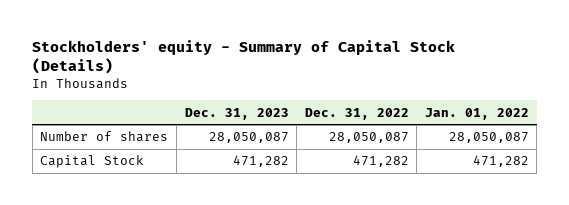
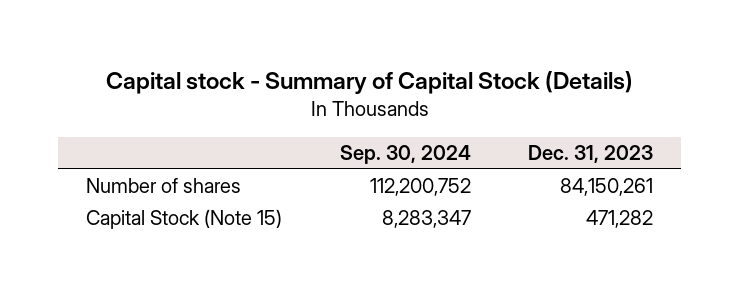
- Stockholders' equity - Summary of Capital Stock (Details)
+ Capital stock - Summary of Capital Stock (Details)
- | Dec. 31, 2023 | Dec. 31, 2022 | Jan. 01, 2022
+ | Sep. 30, 2024 | Dec. 31, 2023
- Number of shares | 28,050,087 | 28,050,087 | 28,050,087
- Capital Stock | 471,282 | 471,282 | 471,282
+ Number of shares | 112,200,752 | 84,150,261
+ Capital Stock (Note 15) | 8,283,347 | 471,282

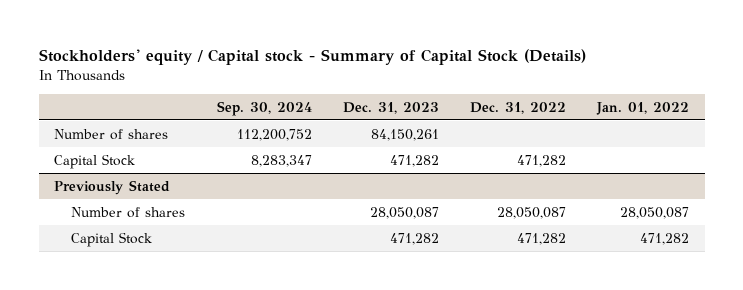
- Capital stock - Summary of Capital Stock (Details)
+ Stockholders' equity / Capital stock - Summary of Capital Stock (Details)
- | Sep. 30, 2024 | Dec. 31, 2023
+ | Sep. 30, 2024 | Dec. 31, 2023 | Dec. 31, 2022 | Jan. 01, 2022
- Capital Stock (Note 15) | 8,283,347 | 471,282
+ Capital Stock | 8,283,347 | 471,282 | 471,282 |
+ Previously Stated
+ Number of shares | | 28,050,087 | 28,050,087 | 28,050,087
+ Capital Stock | | 471,282 | 471,282 | 471,282

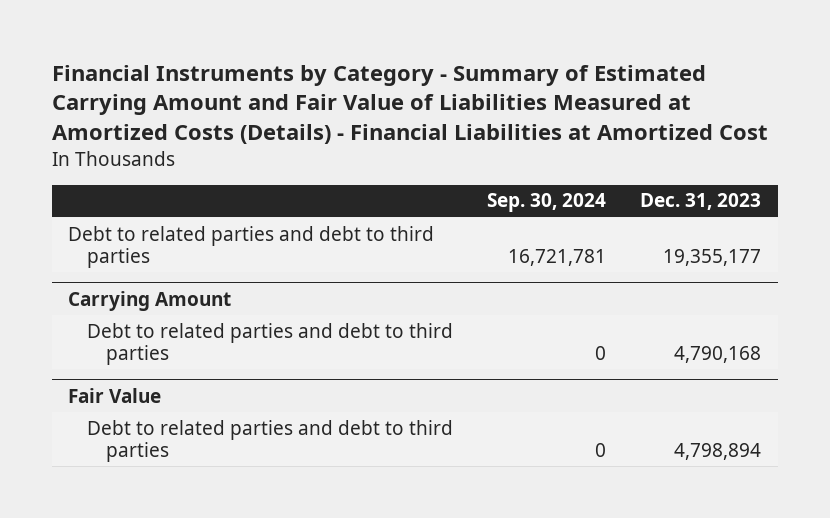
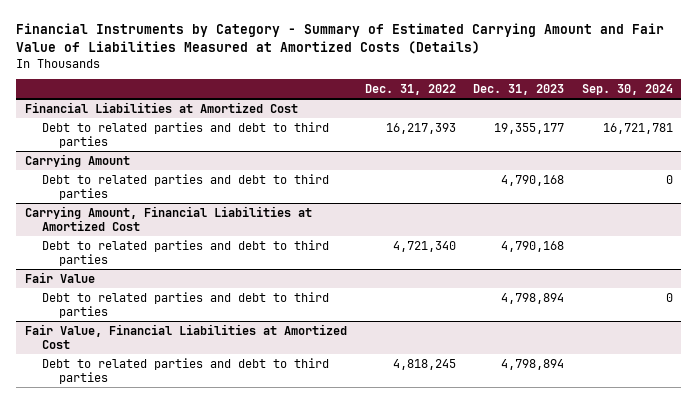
- Financial Instruments by Category - Summary of Estimated Carrying Amount and Fair Value of Liabilities Measured at Amortized Costs (Details) - Financial Liabilities at Amortized Cost
+ Financial Instruments by Category - Summary of Estimated Carrying Amount and Fair Value of Liabilities Measured at Amortized Costs (Details)
- | Sep. 30, 2024 | Dec. 31, 2023
+ | Dec. 31, 2022 | Dec. 31, 2023 | Sep. 30, 2024
+ Financial Liabilities at Amortized Cost
+ Carrying Amount, Financial Liabilities at Amortized Cost
+ Debt to related parties and debt to third parties | 4,721,340 | 4,790,168 |
+ Fair Value, Financial Liabilities at Amortized Cost
+ Debt to related parties and debt to third parties | 4,818,245 | 4,798,894 |

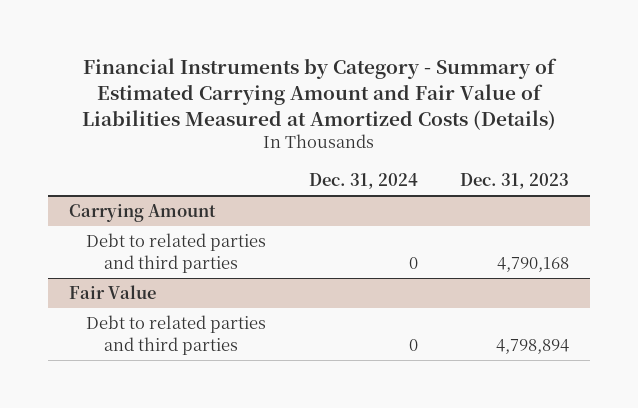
- | Dec. 31, 2022 | Dec. 31, 2023 | Sep. 30, 2024
+ | Dec. 31, 2024 | Dec. 31, 2023
- Financial Liabilities at Amortized Cost
- Debt to related parties and debt to third parties | 16,217,393 | 19,355,177 | 16,721,781
@ Carrying Amount
- Debt to related parties and debt to third parties | | 4,790,168 | 0
- Carrying Amount, Financial Liabilities at Amortized Cost
- Debt to related parties and debt to third parties | 4,721,340 | 4,790,168 |
@ Carrying Amount
+ Debt to related parties and third parties | 0 | 4,790,168
@ Fair Value
- Debt to related parties and debt to third parties | | 4,798,894 | 0
- Fair Value, Financial Liabilities at Amortized Cost
- Debt to related parties and debt to third parties | 4,818,245 | 4,798,894 |
@ Fair Value
+ Debt to related parties and third parties | 0 | 4,798,894

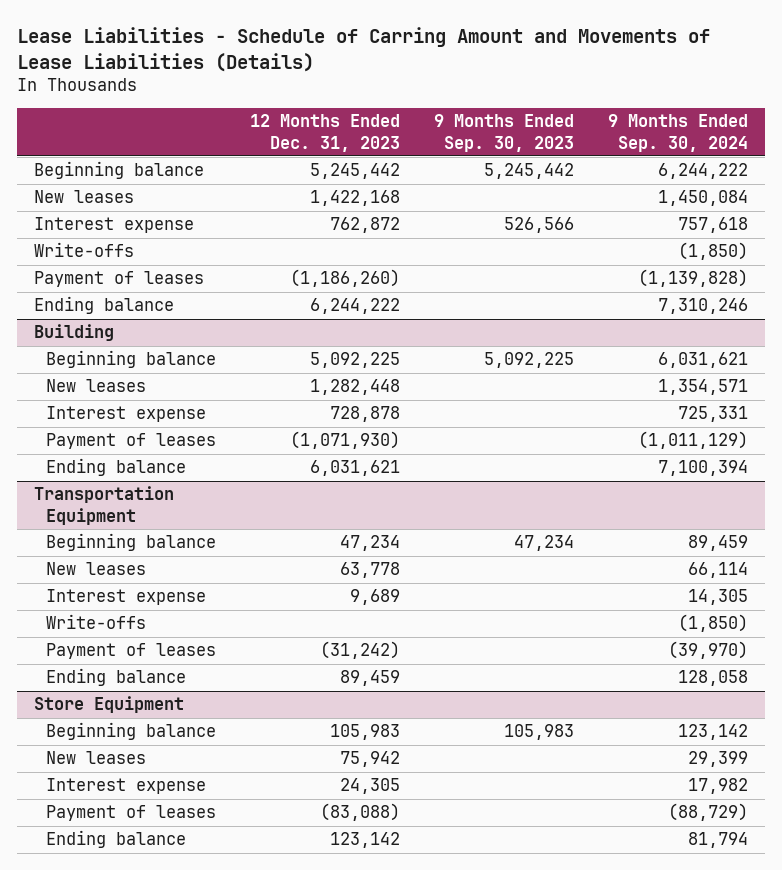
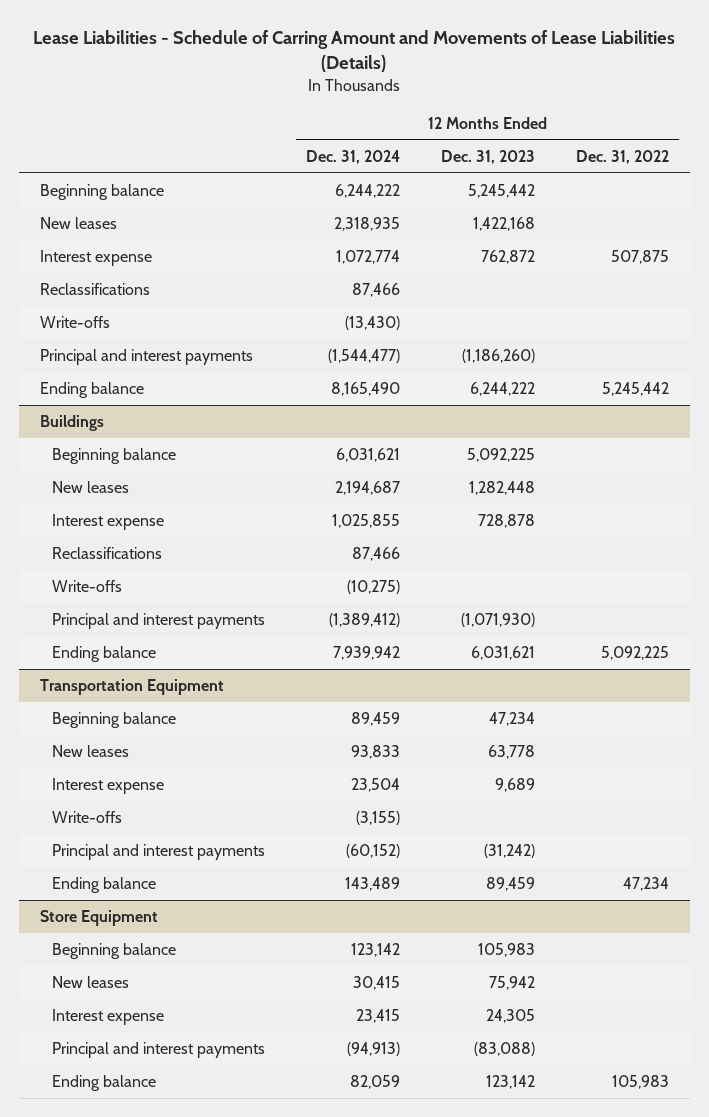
- | 12 Months Ended Dec. 31, 2023 | 9 Months Ended Sep. 30, 2023 | 9 Months Ended Sep. 30, 2024
+ | 12 Months Ended Dec. 31, 2024 | 12 Months Ended Dec. 31, 2023 | 12 Months Ended Dec. 31, 2022
+ Reclassifications | 87,466 | |
- Payment of leases | (1,186,260) | | (1,139,828)
+ Principal and interest payments | (1,544,477) | (1,186,260) |
- Building
+ Buildings
- Payment of leases | (1,071,930) | | (1,011,129)
+ Reclassifications | 87,466 | |
+ Write-offs | (10,275) | |
+ Principal and interest payments | (1,389,412) | (1,071,930) |
@ Transportation Equipment
- Payment of leases | (31,242) | | (39,970)
+ Principal and interest payments | (60,152) | (31,242) |
@ Store Equipment
- Payment of leases | (83,088) | | (88,729)
+ Principal and interest payments | (94,913) | (83,088) |

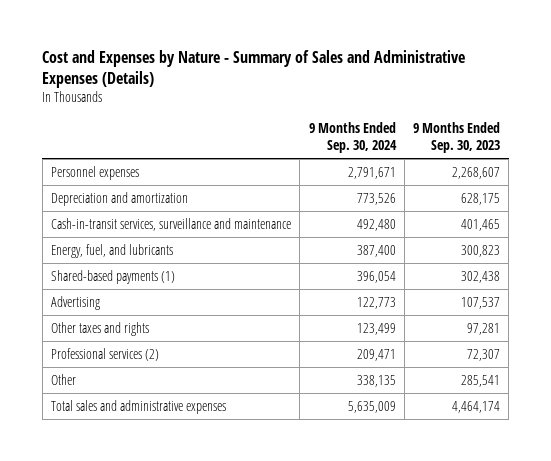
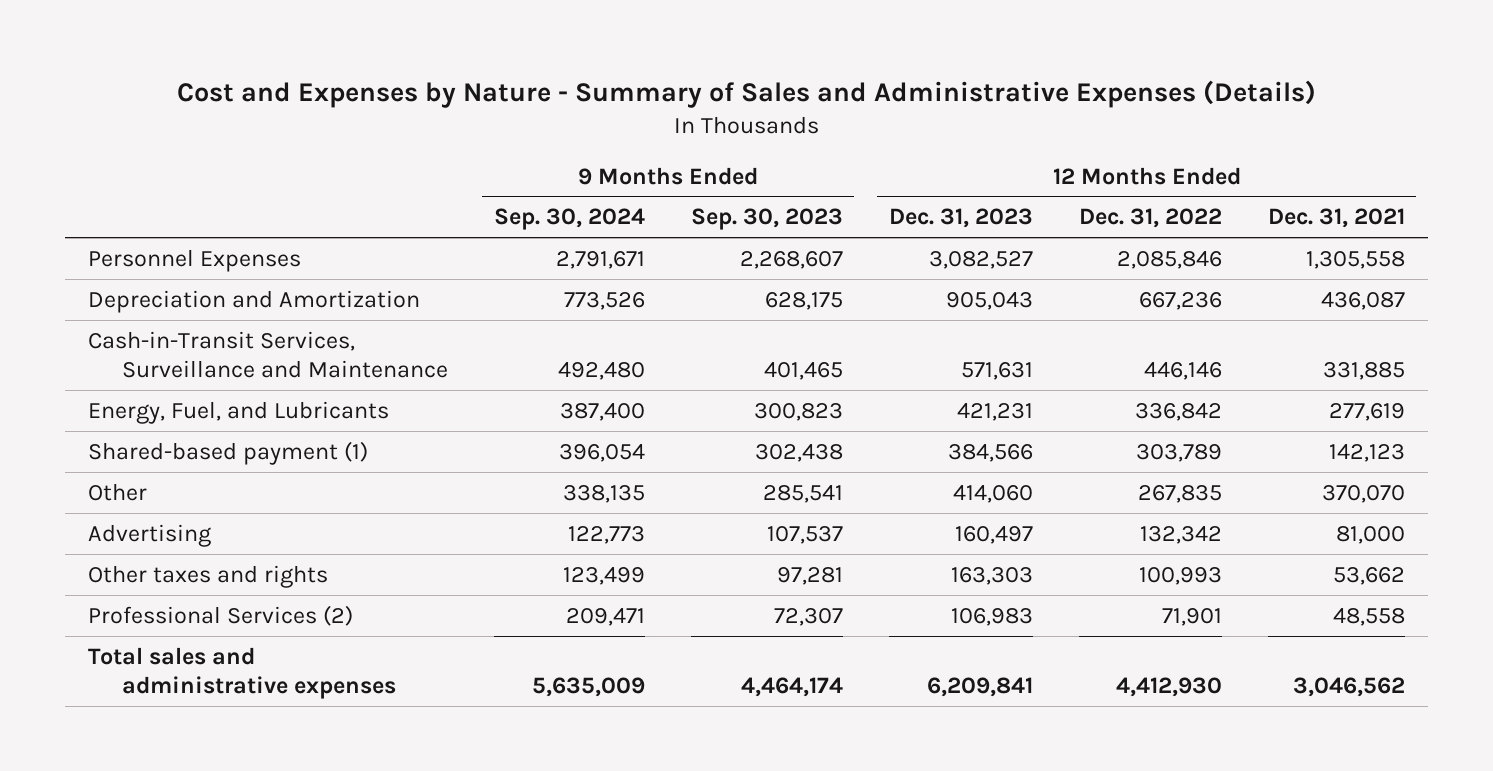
- | 9 Months Ended Sep. 30, 2024 | 9 Months Ended Sep. 30, 2023
+ | 9 Months Ended Sep. 30, 2024 | 9 Months Ended Sep. 30, 2023 | 12 Months Ended Dec. 31, 2023 | 12 Months Ended Dec. 31, 2022 | 12 Months Ended Dec. 31, 2021
- Personnel expenses | 2,791,671 | 2,268,607
- Depreciation and amortization | 773,526 | 628,175
- Cash-in-transit services, surveillance and maintenance | 492,480 | 401,465
- Energy, fuel, and lubricants | 387,400 | 300,823
- Shared-based payments (1) | 396,054 | 302,438
+ Personnel Expenses | 2,791,671 | 2,268,607 | 3,082,527 | 2,085,846 | 1,305,558
+ Depreciation and Amortization | 773,526 | 628,175 | 905,043 | 667,236 | 436,087
+ Cash-in-Transit Services, Surveillance and Maintenance | 492,480 | 401,465 | 571,631 | 446,146 | 331,885
+ Energy, Fuel, and Lubricants | 387,400 | 300,823 | 421,231 | 336,842 | 277,619
+ Shared-based payment (1) | 396,054 | 302,438 | 384,566 | 303,789 | 142,123
moved up: Other | 338,135 | 285,541 | 414,060 | 267,835 | 370,070
- Professional services (2) | 209,471 | 72,307
+ Professional Services (2) | 209,471 | 72,307 | 106,983 | 71,901 | 48,558

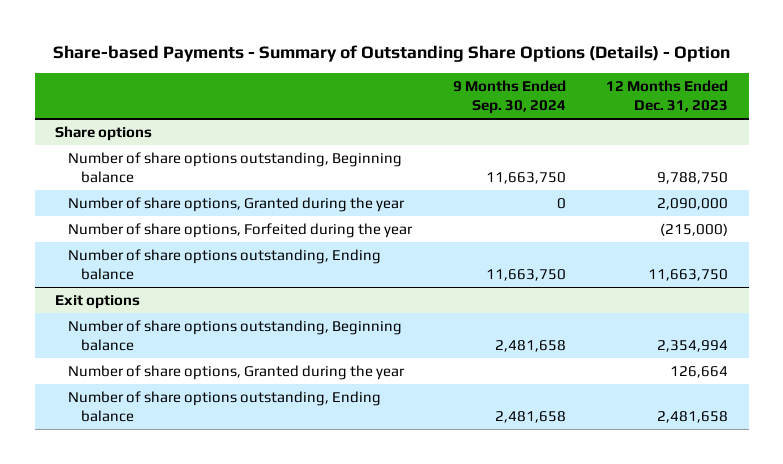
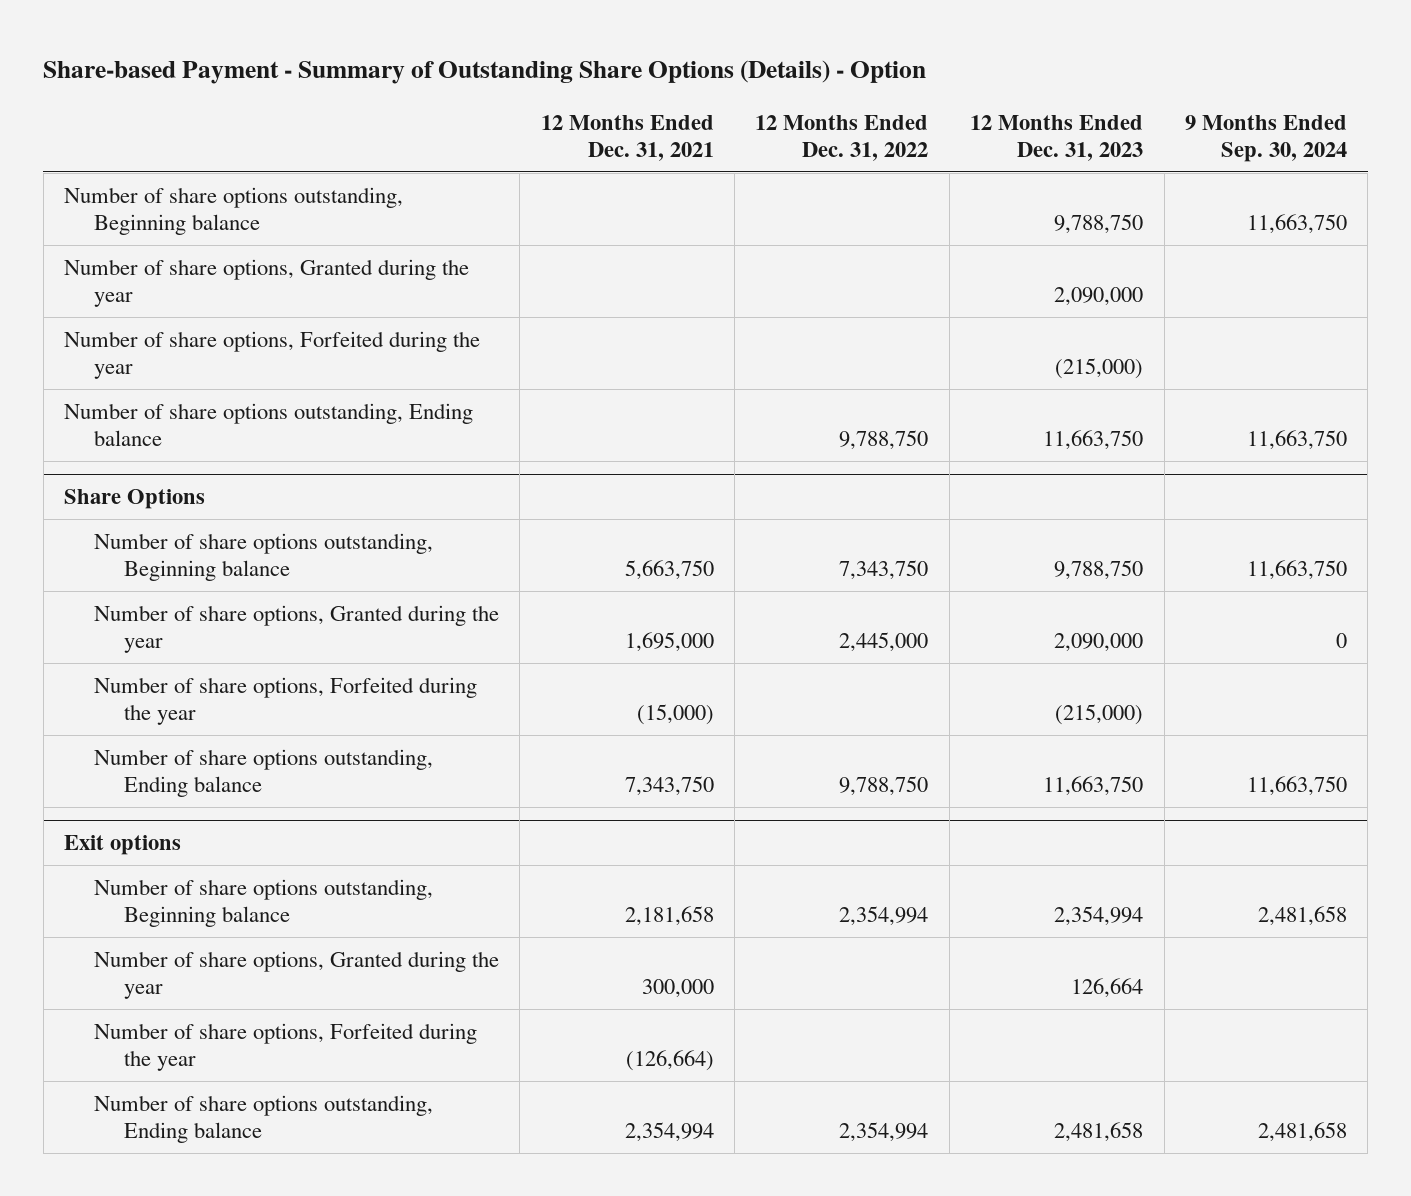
- Share-based Payments - Summary of Outstanding Share Options (Details) - Option
+ Share-based Payment - Summary of Outstanding Share Options (Details) - Option
- | 9 Months Ended Sep. 30, 2024 | 12 Months Ended Dec. 31, 2023
+ | 12 Months Ended Dec. 31, 2021 | 12 Months Ended Dec. 31, 2022 | 12 Months Ended Dec. 31, 2023 | 9 Months Ended Sep. 30, 2024
- Share options
+ Number of share options, Granted during the year | | | 2,090,000 |
+ Number of share options, Forfeited during the year | | | (215,000) |
+ Number of share options outstanding, Ending balance | | 9,788,750 | 11,663,750 | 11,663,750
+ Share Options
+ Number of share options outstanding, Beginning balance | 5,663,750 | 7,343,750 | 9,788,750 | 11,663,750
@ Exit options
+ Number of share options, Forfeited during the year | (126,664) | | |

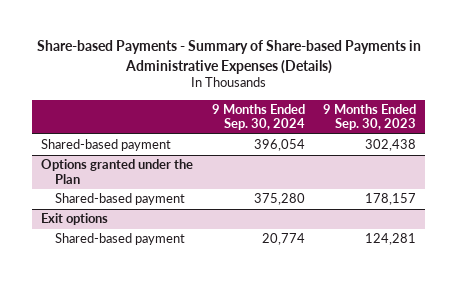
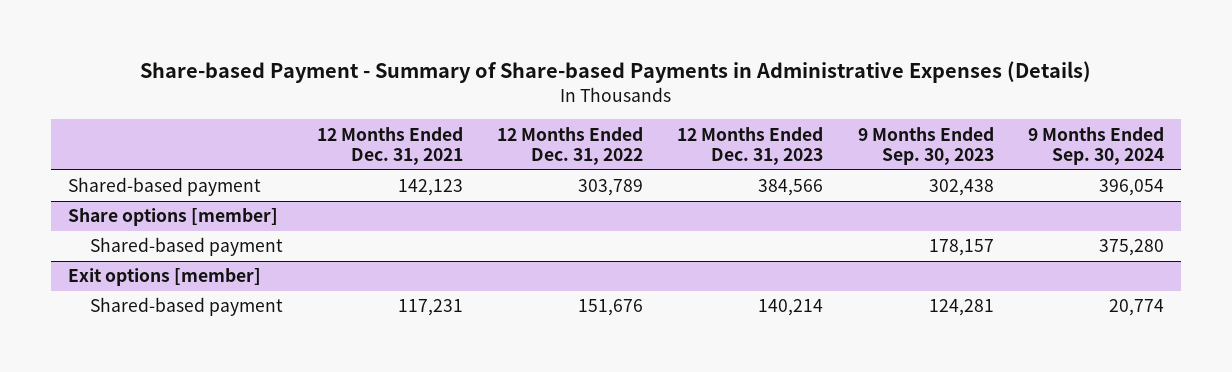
- Share-based Payments - Summary of Share-based Payments in Administrative Expenses (Details)
+ Share-based Payment - Summary of Share-based Payments in Administrative Expenses (Details)
- | 9 Months Ended Sep. 30, 2024 | 9 Months Ended Sep. 30, 2023
+ | 12 Months Ended Dec. 31, 2021 | 12 Months Ended Dec. 31, 2022 | 12 Months Ended Dec. 31, 2023 | 9 Months Ended Sep. 30, 2023 | 9 Months Ended Sep. 30, 2024
- Options granted under the Plan
+ Share options [member]
- Exit options
+ Exit options [member]

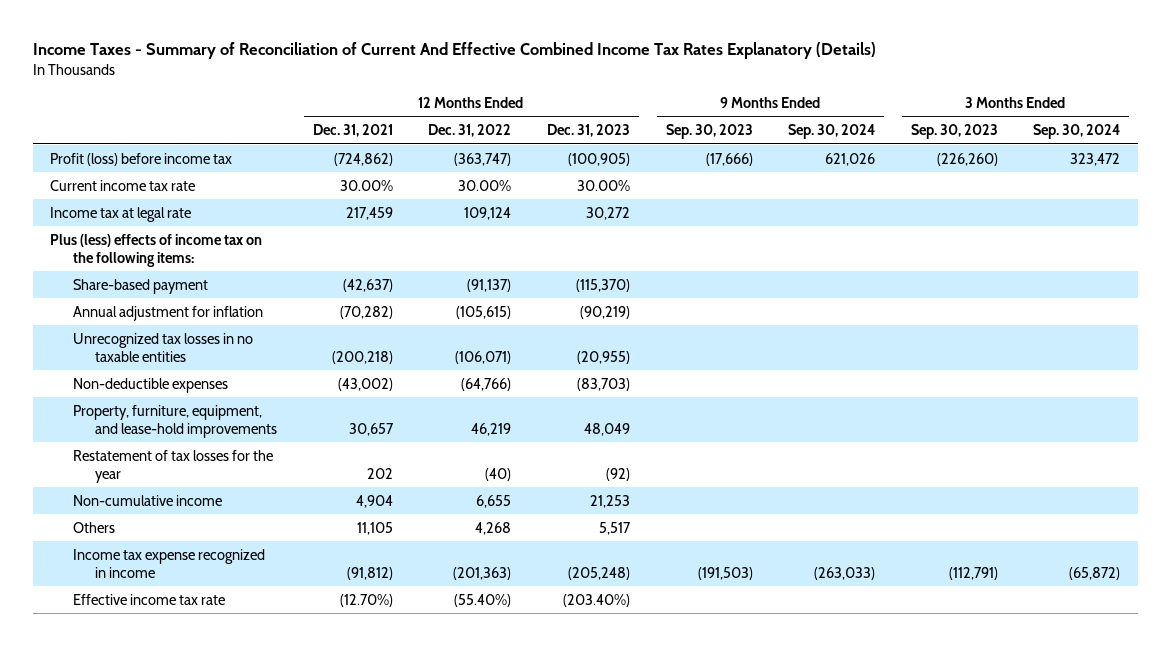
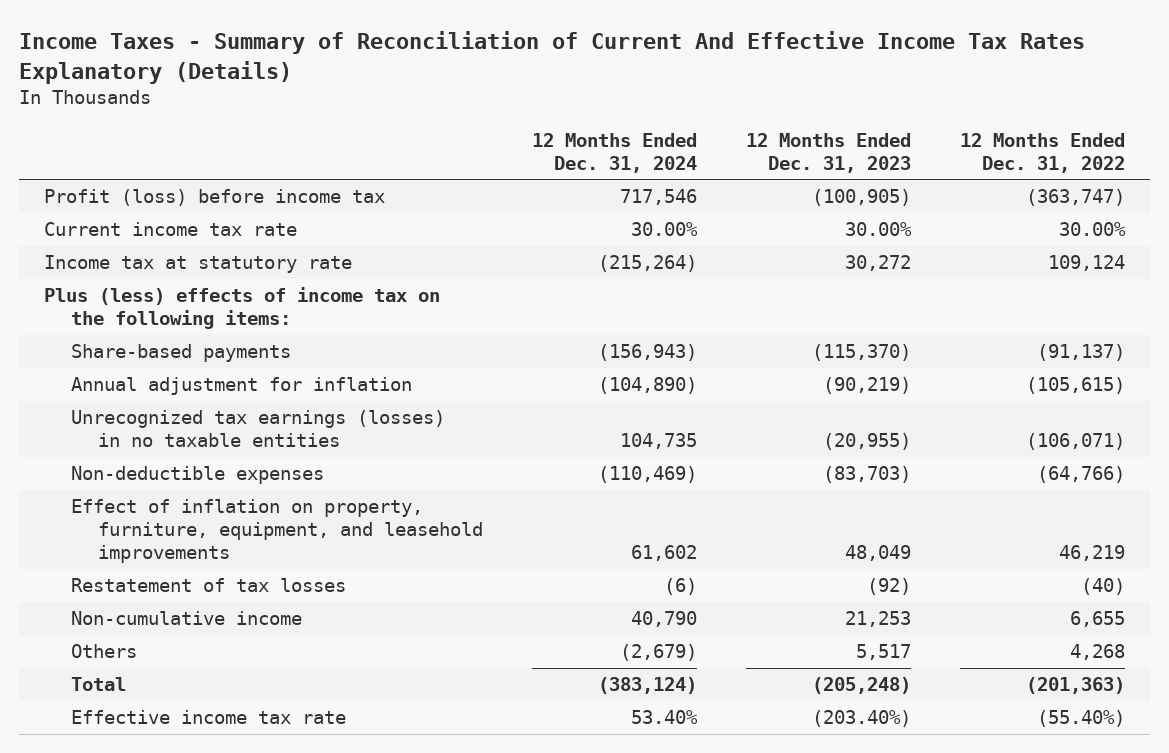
- Income Taxes - Summary of Reconciliation of Current And Effective Combined Income Tax Rates Explanatory (Details)
+ Income Taxes - Summary of Reconciliation of Current And Effective Income Tax Rates Explanatory (Details)
- | 12 Months Ended Dec. 31, 2021 | 12 Months Ended Dec. 31, 2022 | 12 Months Ended Dec. 31, 2023 | 9 Months Ended Sep. 30, 2023 | 9 Months Ended Sep. 30, 2024 | 3 Months Ended Sep. 30, 2023 | 3 Months Ended Sep. 30, 2024
+ | 12 Months Ended Dec. 31, 2024 | 12 Months Ended Dec. 31, 2023 | 12 Months Ended Dec. 31, 2022
- Income tax at legal rate | 217,459 | 109,124 | 30,272 | | | |
+ Income tax at statutory rate | (215,264) | 30,272 | 109,124
- Share-based payment | (42,637) | (91,137) | (115,370) | | | |
+ Share-based payments | (156,943) | (115,370) | (91,137)
- Unrecognized tax losses in no taxable entities | (200,218) | (106,071) | (20,955) | | | |
+ Unrecognized tax earnings (losses) in no taxable entities | 104,735 | (20,955) | (106,071)
- Property, furniture, equipment, and lease-hold improvements | 30,657 | 46,219 | 48,049 | | | |
- Restatement of tax losses for the year | 202 | (40) | (92) | | | |
+ Effect of inflation on property, furniture, equipment, and leasehold improvements | 61,602 | 48,049 | 46,219
+ Restatement of tax losses | (6) | (92) | (40)
- Income tax expense recognized in income | (91,812) | (201,363) | (205,248) | (191,503) | (263,033) | (112,791) | (65,872)
+ Total | (383,124) | (205,248) | (201,363)

